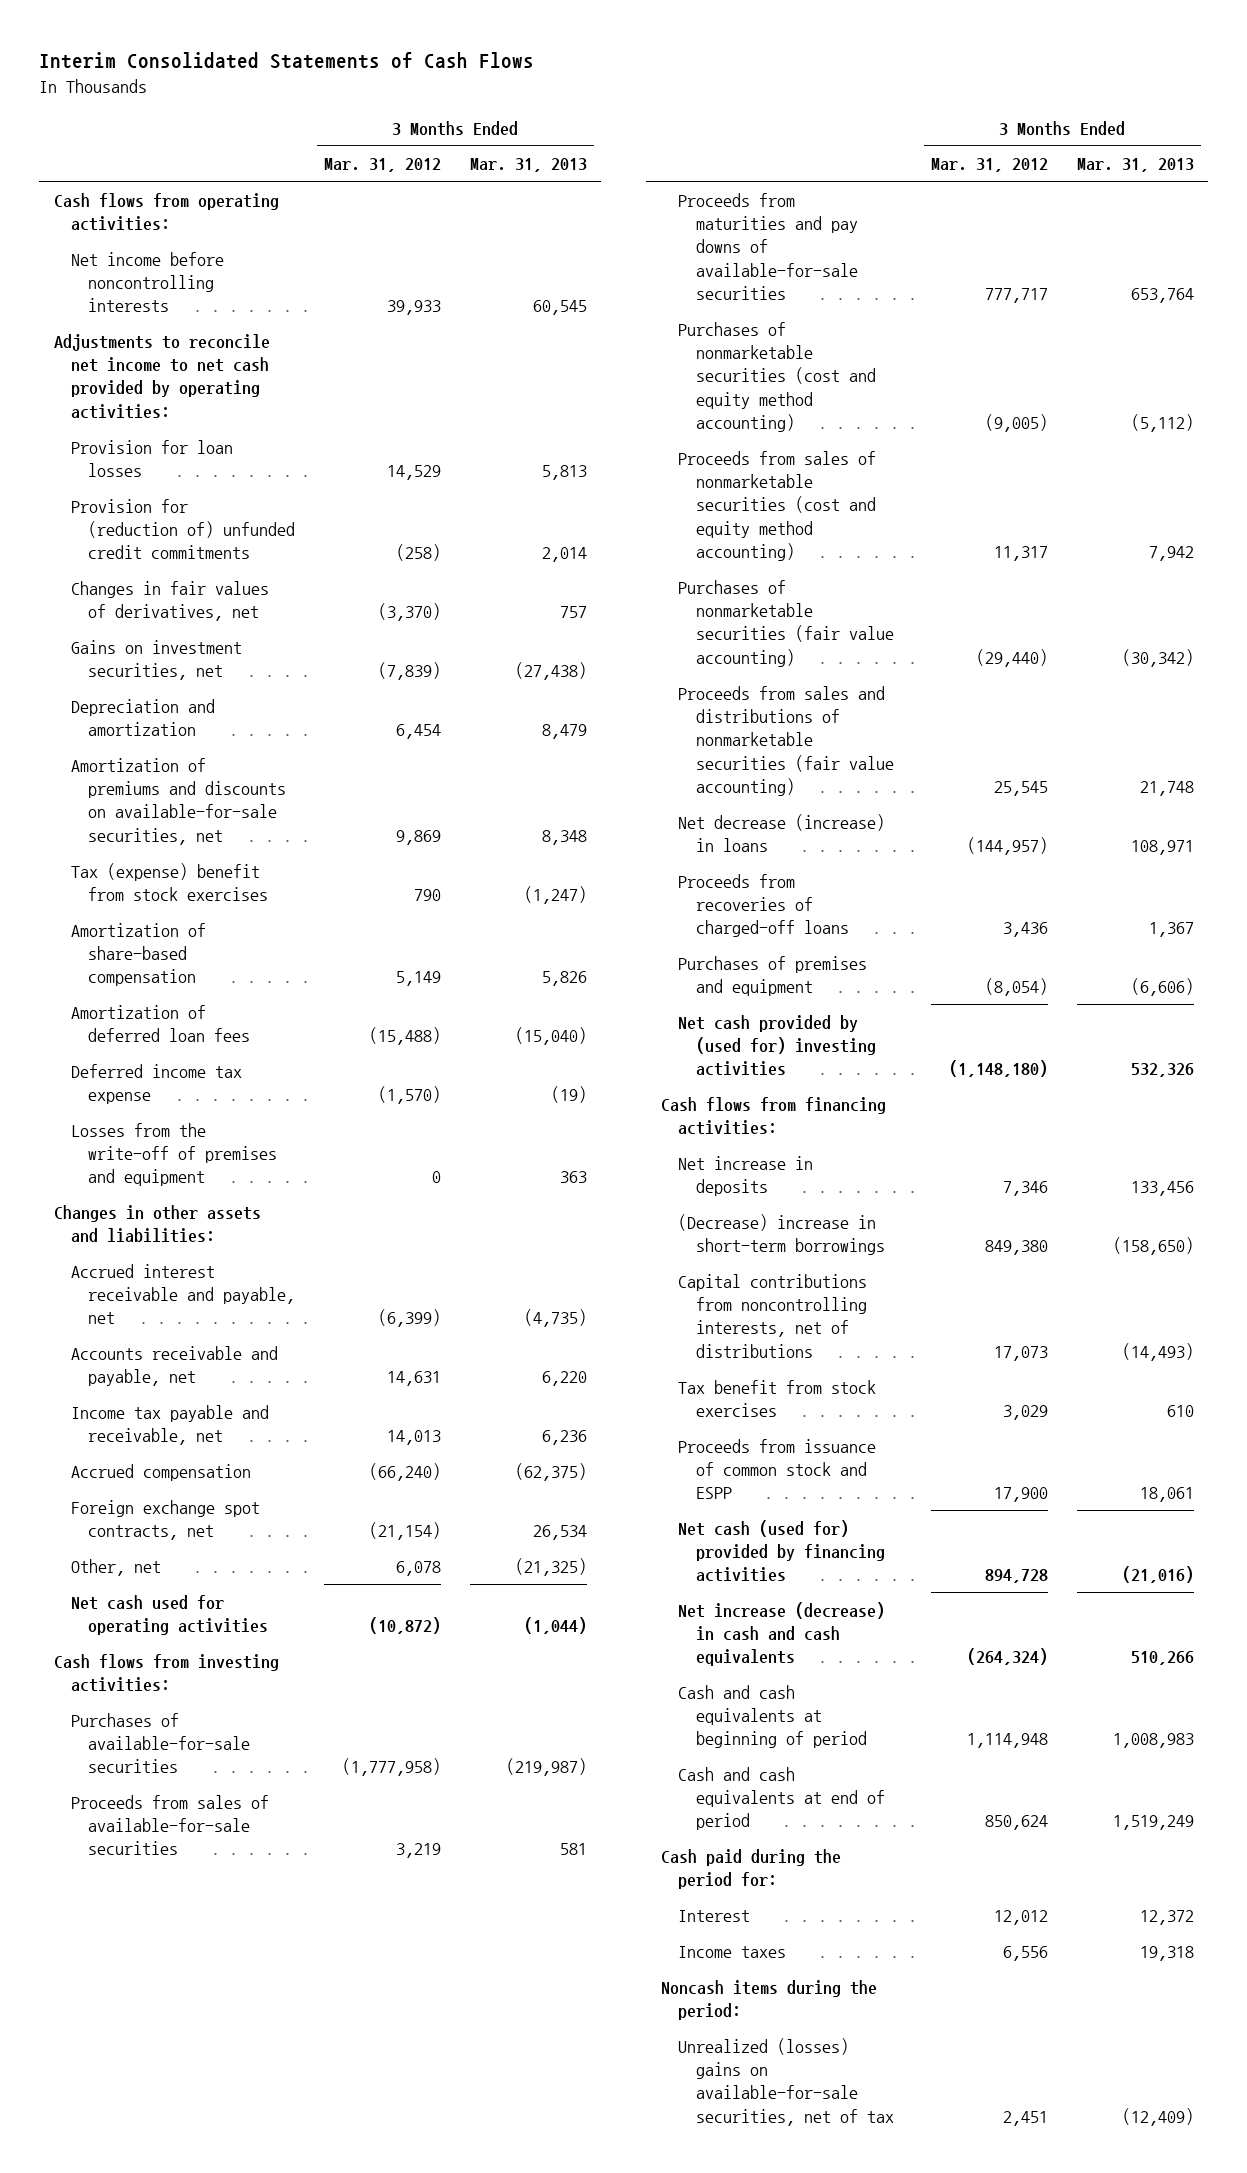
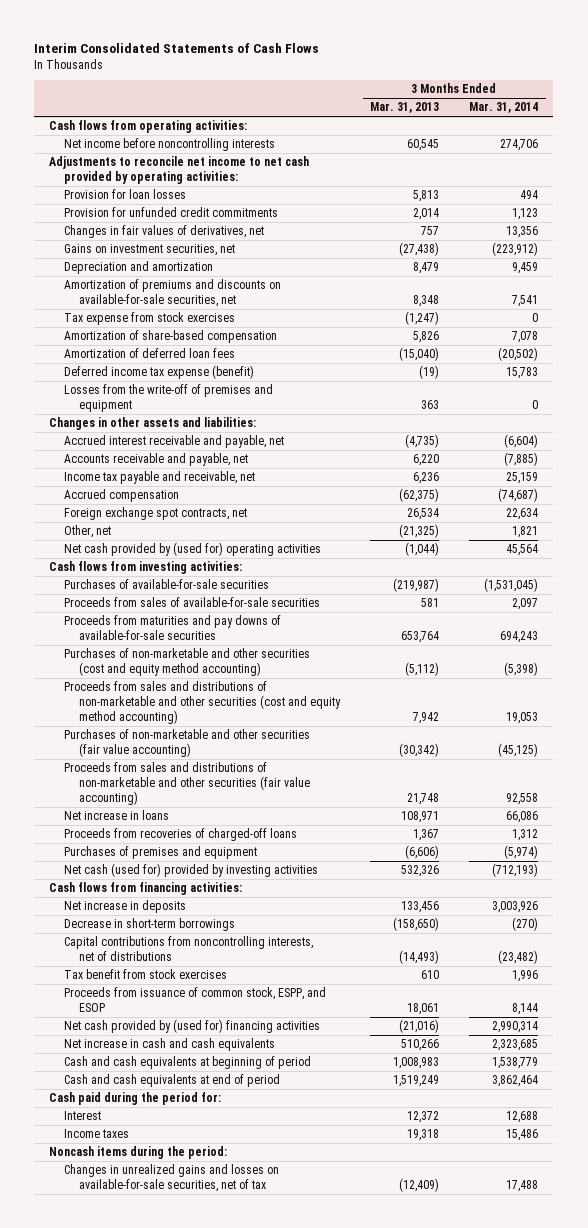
- | 3 Months Ended Mar. 31, 2012 | 3 Months Ended Mar. 31, 2013
+ | 3 Months Ended Mar. 31, 2013 | 3 Months Ended Mar. 31, 2014
- Provision for (reduction of) unfunded credit commitments | (258) | 2,014
+ Provision for unfunded credit commitments | 2,014 | 1,123
- Tax (expense) benefit from stock exercises | 790 | (1,247)
+ Tax expense from stock exercises | (1,247) | 0
- Deferred income tax expense | (1,570) | (19)
+ Deferred income tax expense (benefit) | (19) | 15,783
- Net cash used for operating activities | (10,872) | (1,044)
+ Net cash provided by (used for) operating activities | (1,044) | 45,564
- Purchases of nonmarketable securities (cost and equity method accounting) | (9,005) | (5,112)
- Proceeds from sales of nonmarketable securities (cost and equity method accounting) | 11,317 | 7,942
- Purchases of nonmarketable securities (fair value accounting) | (29,440) | (30,342)
- Proceeds from sales and distributions of nonmarketable securities (fair value accounting) | 25,545 | 21,748
- Net decrease (increase) in loans | (144,957) | 108,971
+ Purchases of non-marketable and other securities (cost and equity method accounting) | (5,112) | (5,398)
+ Proceeds from sales and distributions of non-marketable and other securities (cost and equity method accounting) | 7,942 | 19,053
+ Purchases of non-marketable and other securities (fair value accounting) | (30,342) | (45,125)
+ Proceeds from sales and distributions of non-marketable and other securities (fair value accounting) | 21,748 | 92,558
+ Net increase in loans | 108,971 | 66,086
- Net cash provided by (used for) investing activities | (1,148,180) | 532,326
+ Net cash (used for) provided by investing activities | 532,326 | (712,193)
- (Decrease) increase in short-term borrowings | 849,380 | (158,650)
+ Decrease in short-term borrowings | (158,650) | (270)
- Proceeds from issuance of common stock and ESPP | 17,900 | 18,061
- Net cash (used for) provided by financing activities | 894,728 | (21,016)
- Net increase (decrease) in cash and cash equivalents | (264,324) | 510,266
+ Proceeds from issuance of common stock, ESPP, and ESOP | 18,061 | 8,144
+ Net cash provided by (used for) financing activities | (21,016) | 2,990,314
+ Net increase in cash and cash equivalents | 510,266 | 2,323,685
- Unrealized (losses) gains on available-for-sale securities, net of tax | 2,451 | (12,409)
+ Changes in unrealized gains and losses on available-for-sale securities, net of tax | (12,409) | 17,488

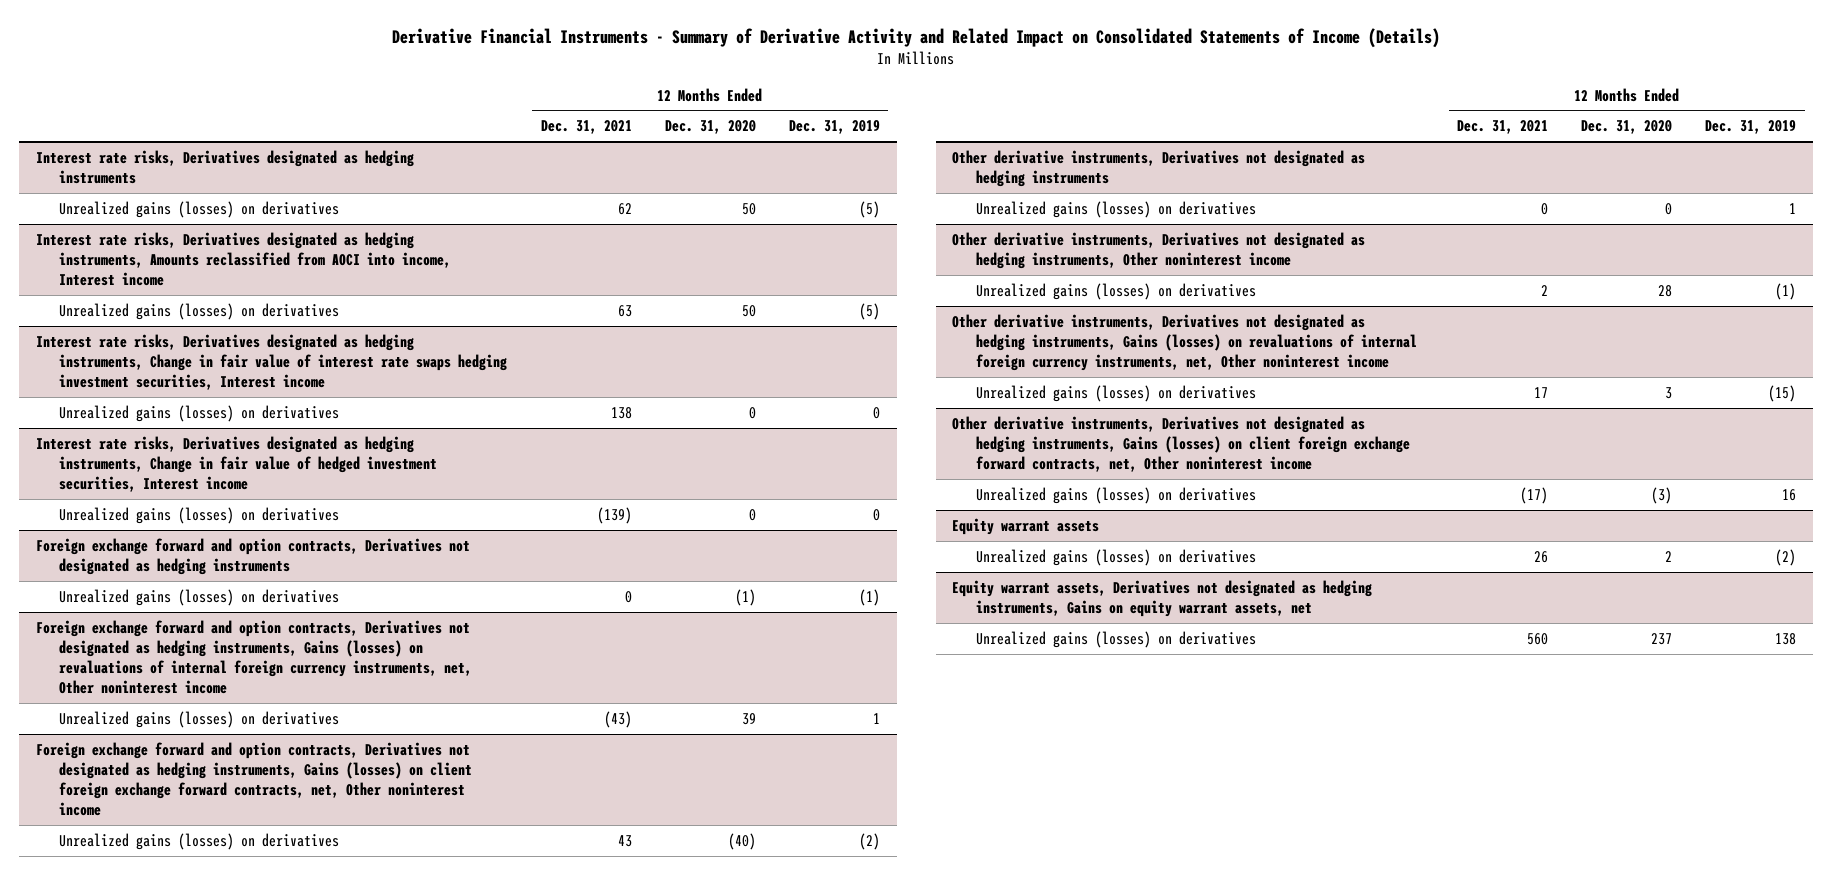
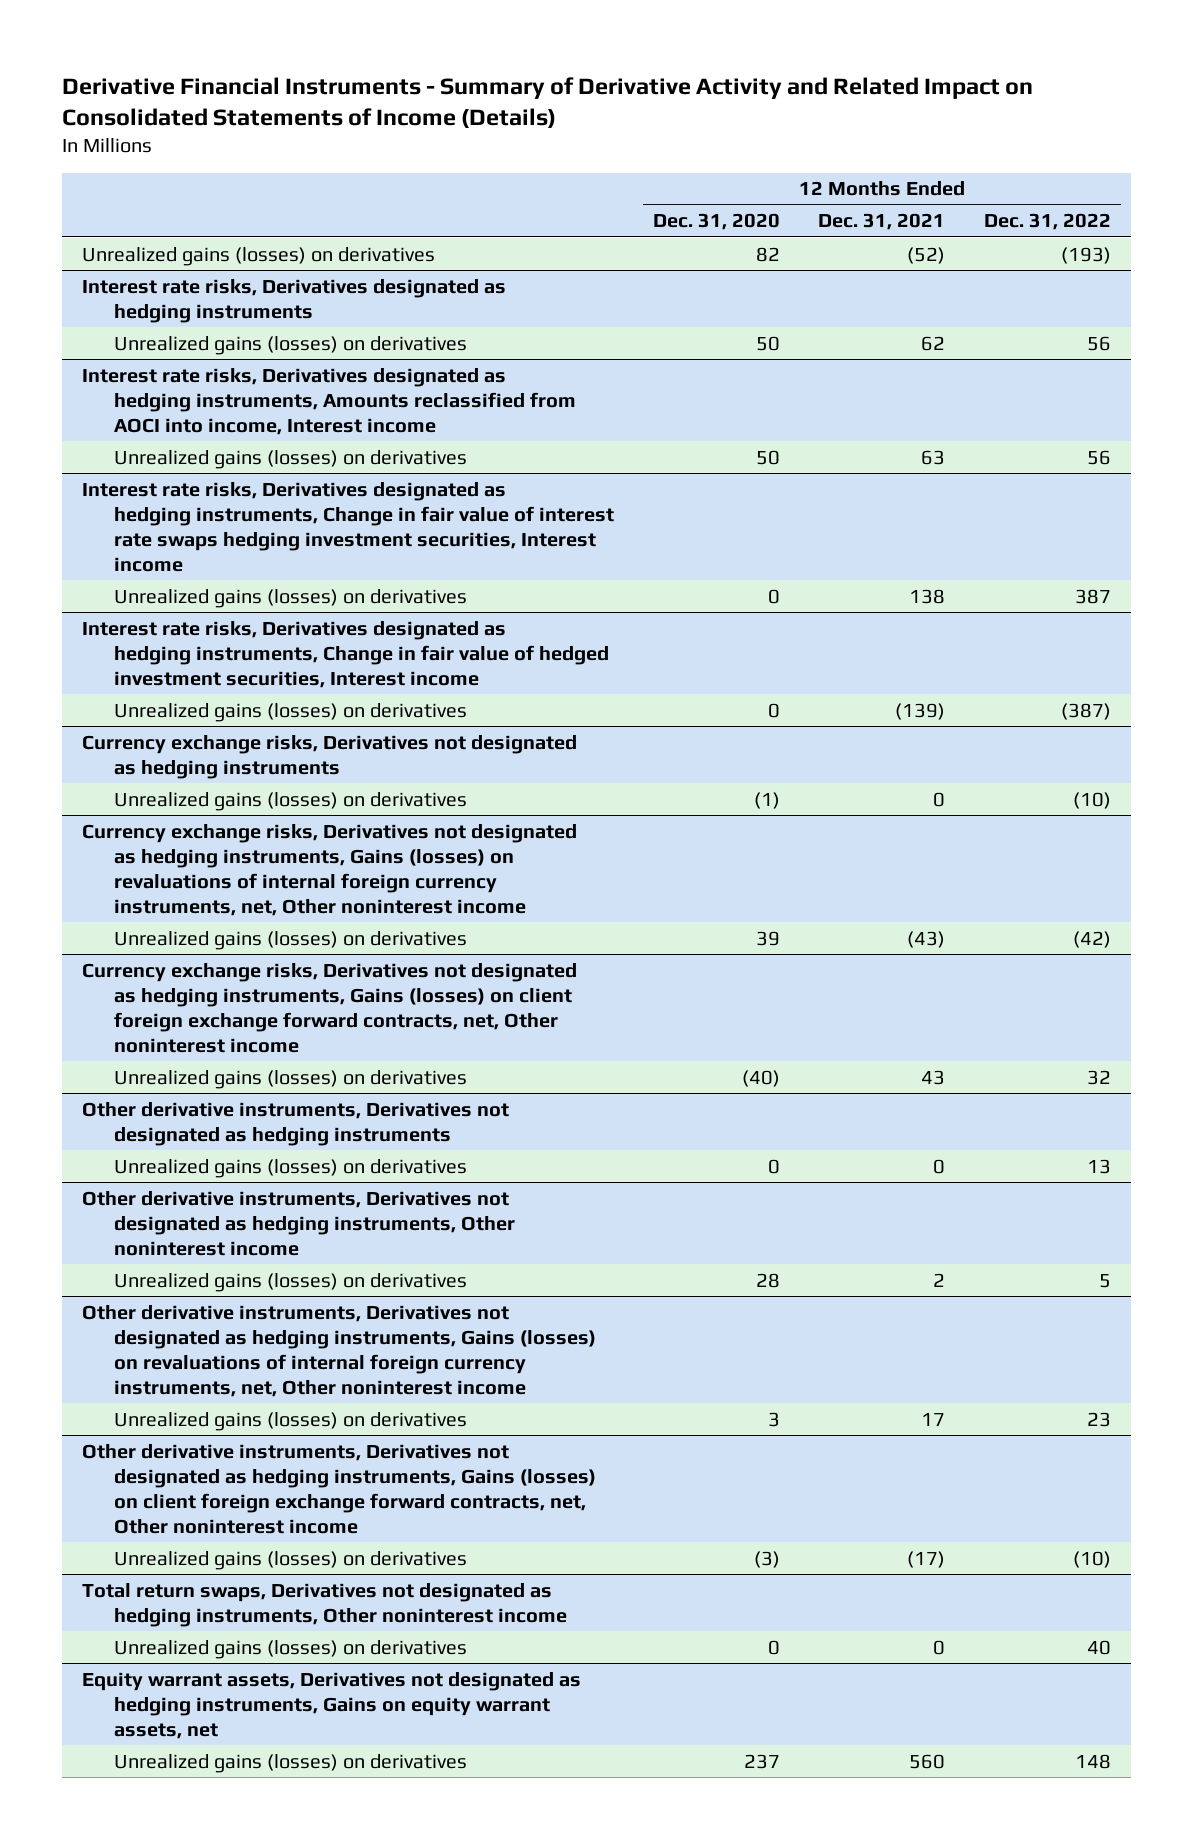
- | 12 Months Ended Dec. 31, 2021 | 12 Months Ended Dec. 31, 2020 | 12 Months Ended Dec. 31, 2019
+ | 12 Months Ended Dec. 31, 2020 | 12 Months Ended Dec. 31, 2021 | 12 Months Ended Dec. 31, 2022
+ Unrealized gains (losses) on derivatives | 82 | (52) | (193)
- Foreign exchange forward and option contracts, Derivatives not designated as hedging instruments
+ Currency exchange risks, Derivatives not designated as hedging instruments
- Foreign exchange forward and option contracts, Derivatives not designated as hedging instruments, Gains (losses) on revaluations of internal foreign currency instruments, net, Other noninterest income
+ Currency exchange risks, Derivatives not designated as hedging instruments, Gains (losses) on revaluations of internal foreign currency instruments, net, Other noninterest income
- Foreign exchange forward and option contracts, Derivatives not designated as hedging instruments, Gains (losses) on client foreign exchange forward contracts, net, Other noninterest income
+ Currency exchange risks, Derivatives not designated as hedging instruments, Gains (losses) on client foreign exchange forward contracts, net, Other noninterest income
- Equity warrant assets
- Unrealized gains (losses) on derivatives | 26 | 2 | (2)
+ Total return swaps, Derivatives not designated as hedging instruments, Other noninterest income
+ Unrealized gains (losses) on derivatives | 0 | 0 | 40

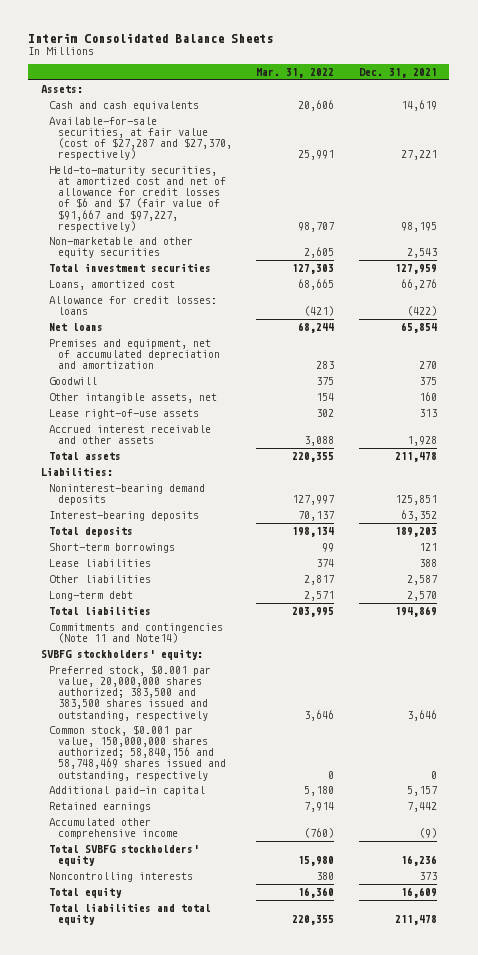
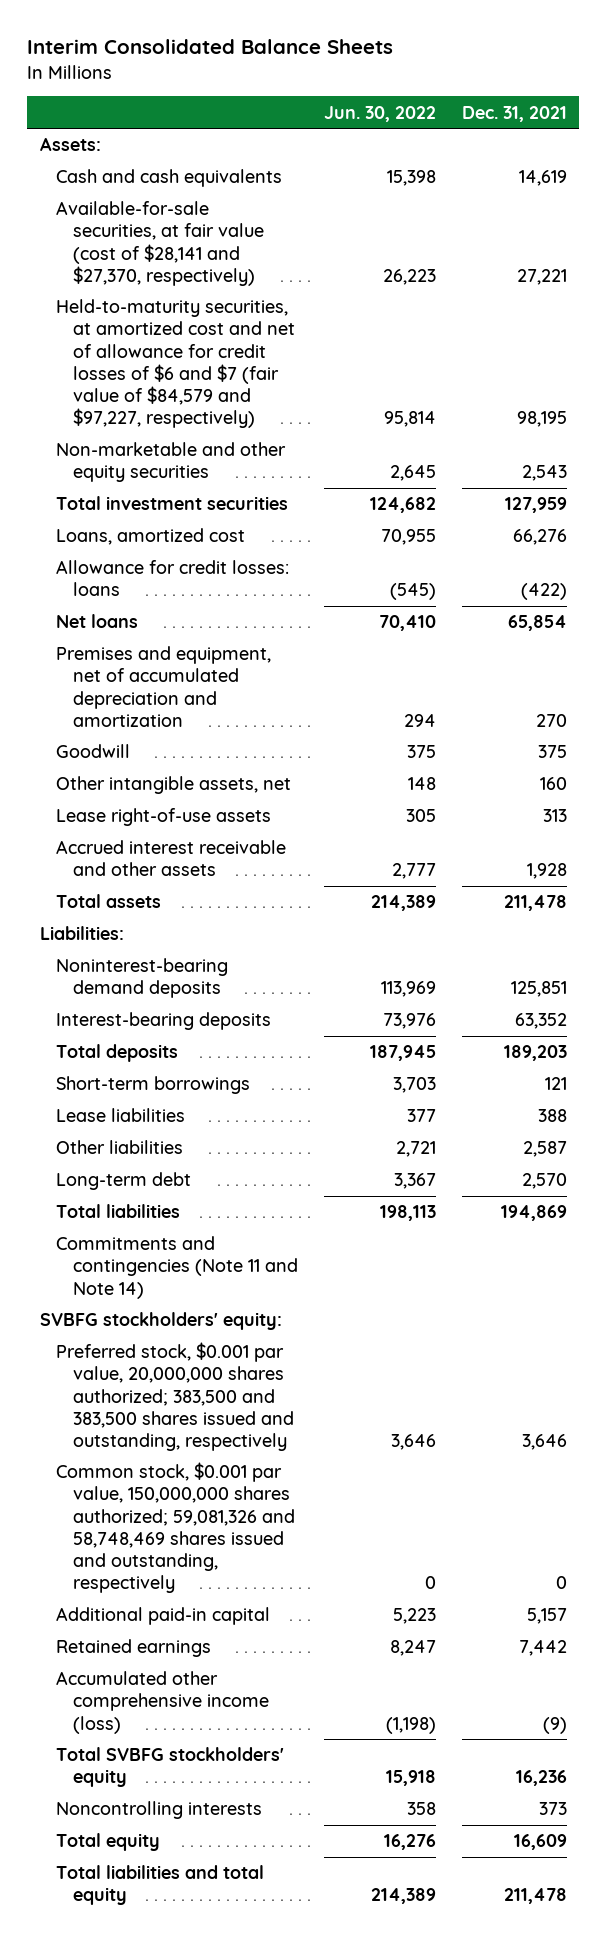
- | Mar. 31, 2022 | Dec. 31, 2021
+ | Jun. 30, 2022 | Dec. 31, 2021
- Available-for-sale securities, at fair value (cost of $27,287 and $27,370, respectively) | 25,991 | 27,221
- Held-to-maturity securities, at amortized cost and net of allowance for credit losses of $6 and $7 (fair value of $91,667 and $97,227, respectively) | 98,707 | 98,195
+ Available-for-sale securities, at fair value (cost of $28,141 and $27,370, respectively) | 26,223 | 27,221
+ Held-to-maturity securities, at amortized cost and net of allowance for credit losses of $6 and $7 (fair value of $84,579 and $97,227, respectively) | 95,814 | 98,195
- Commitments and contingencies (Note 11 and Note14)
+ Commitments and contingencies (Note 11 and Note 14)
- Common stock, $0.001 par value, 150,000,000 shares authorized; 58,840,156 and 58,748,469 shares issued and outstanding, respectively | 0 | 0
+ Common stock, $0.001 par value, 150,000,000 shares authorized; 59,081,326 and 58,748,469 shares issued and outstanding, respectively | 0 | 0
- Accumulated other comprehensive income | (760) | (9)
+ Accumulated other comprehensive income (loss) | (1,198) | (9)

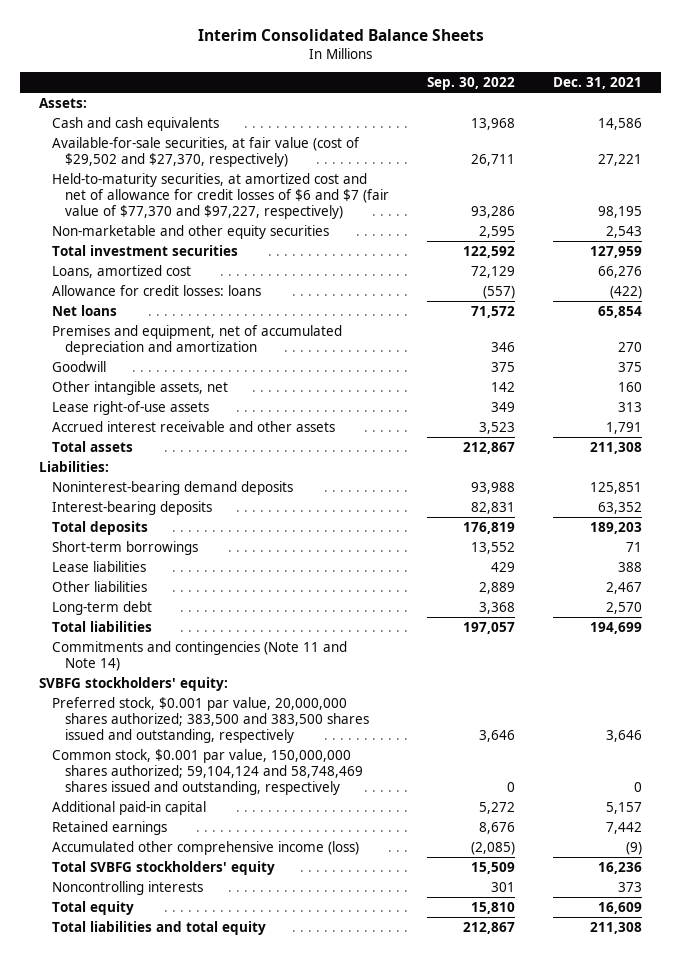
- | Jun. 30, 2022 | Dec. 31, 2021
+ | Sep. 30, 2022 | Dec. 31, 2021
- Cash and cash equivalents | 15,398 | 14,619
- Available-for-sale securities, at fair value (cost of $28,141 and $27,370, respectively) | 26,223 | 27,221
- Held-to-maturity securities, at amortized cost and net of allowance for credit losses of $6 and $7 (fair value of $84,579 and $97,227, respectively) | 95,814 | 98,195
+ Cash and cash equivalents | 13,968 | 14,586
+ Available-for-sale securities, at fair value (cost of $29,502 and $27,370, respectively) | 26,711 | 27,221
+ Held-to-maturity securities, at amortized cost and net of allowance for credit losses of $6 and $7 (fair value of $77,370 and $97,227, respectively) | 93,286 | 98,195
- Accrued interest receivable and other assets | 2,777 | 1,928
- Total assets | 214,389 | 211,478
+ Accrued interest receivable and other assets | 3,523 | 1,791
+ Total assets | 212,867 | 211,308
- Short-term borrowings | 3,703 | 121
+ Short-term borrowings | 13,552 | 71
- Other liabilities | 2,721 | 2,587
+ Other liabilities | 2,889 | 2,467
- Total liabilities | 198,113 | 194,869
+ Total liabilities | 197,057 | 194,699
- Common stock, $0.001 par value, 150,000,000 shares authorized; 59,081,326 and 58,748,469 shares issued and outstanding, respectively | 0 | 0
+ Common stock, $0.001 par value, 150,000,000 shares authorized; 59,104,124 and 58,748,469 shares issued and outstanding, respectively | 0 | 0
- Total liabilities and total equity | 214,389 | 211,478
+ Total liabilities and total equity | 212,867 | 211,308

